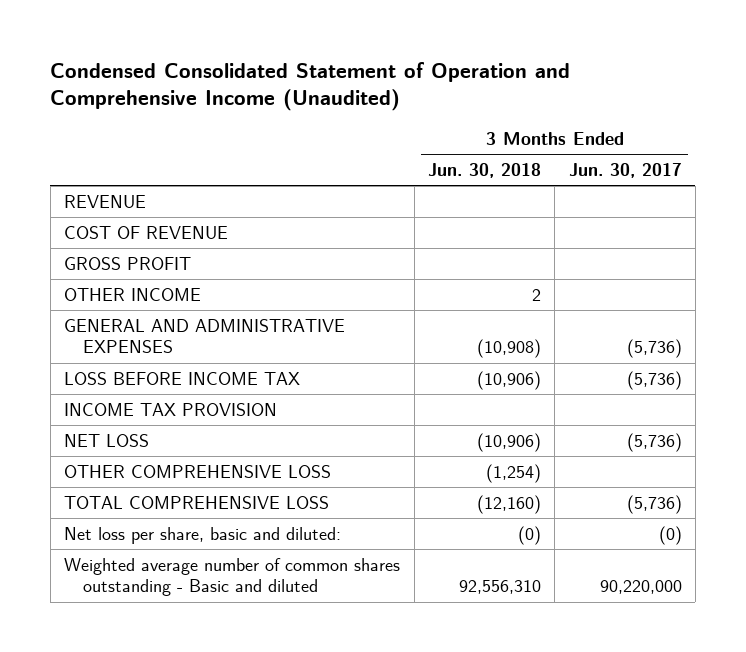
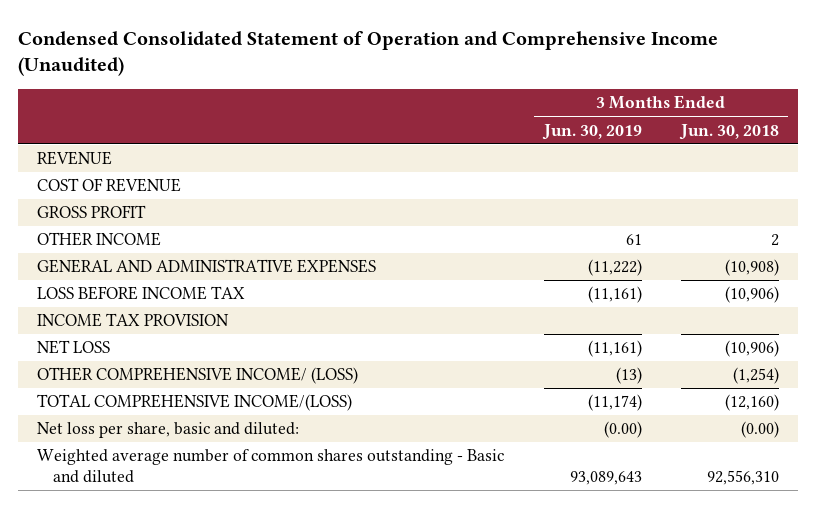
- | 3 Months Ended Jun. 30, 2018 | 3 Months Ended Jun. 30, 2017
+ | 3 Months Ended Jun. 30, 2019 | 3 Months Ended Jun. 30, 2018
- OTHER COMPREHENSIVE LOSS | (1,254) |
- TOTAL COMPREHENSIVE LOSS | (12,160) | (5,736)
- Net loss per share, basic and diluted: | (0) | (0)
+ OTHER COMPREHENSIVE INCOME/ (LOSS) | (13) | (1,254)
+ TOTAL COMPREHENSIVE INCOME/(LOSS) | (11,174) | (12,160)
+ Net loss per share, basic and diluted: | (0.00) | (0.00)

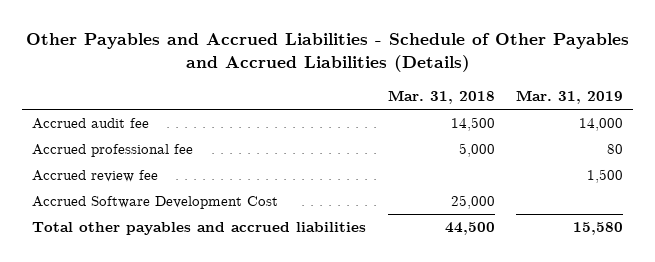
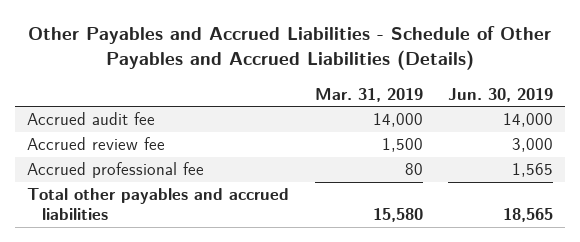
- | Mar. 31, 2018 | Mar. 31, 2019
+ | Mar. 31, 2019 | Jun. 30, 2019
- Accrued Software Development Cost | 25,000 |
moved down: Accrued professional fee | 80 | 1,565

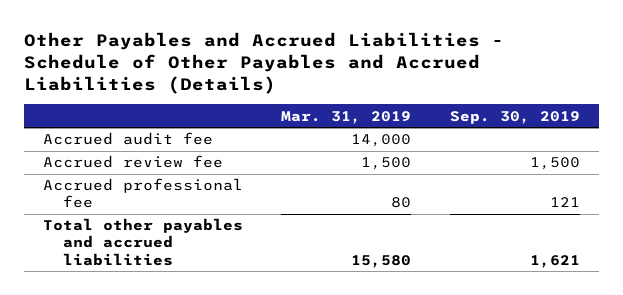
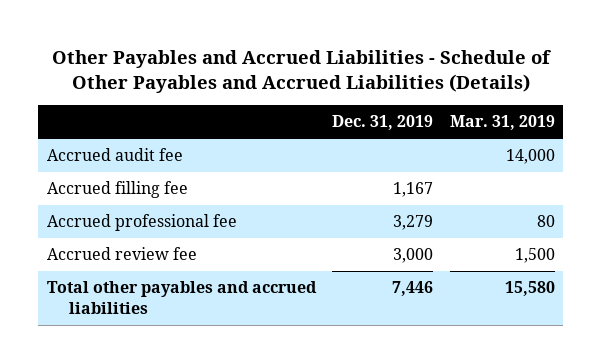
- | Mar. 31, 2019 | Sep. 30, 2019
+ | Dec. 31, 2019 | Mar. 31, 2019
+ Accrued filling fee | 1,167 |
moved down: Accrued review fee | 3,000 | 1,500

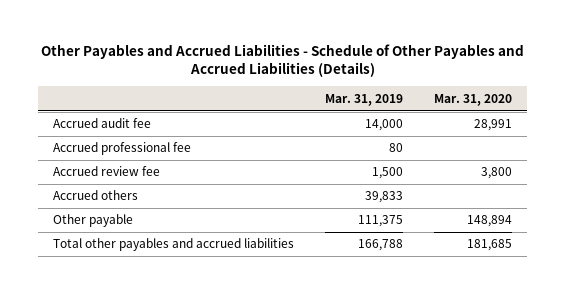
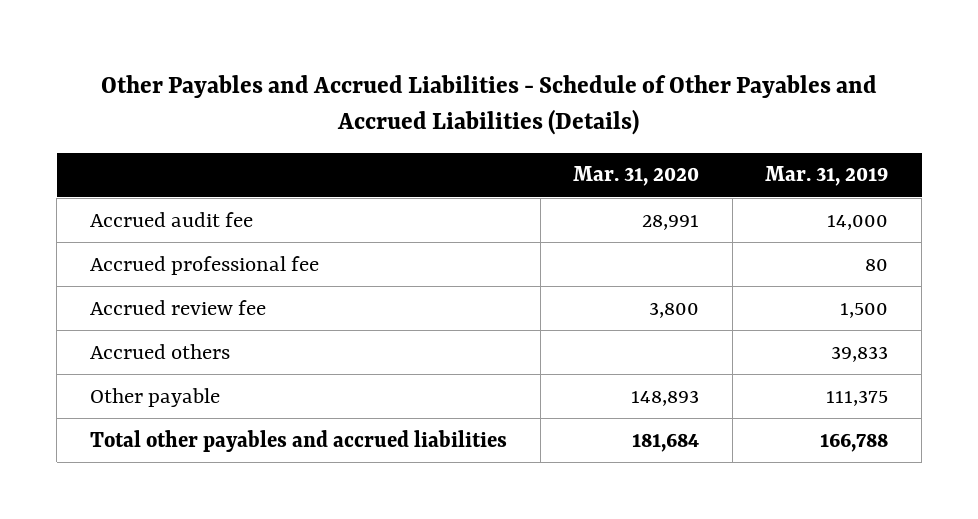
- | Mar. 31, 2019 | Mar. 31, 2020
+ | Mar. 31, 2020 | Mar. 31, 2019
- Other payable | 111,375 | 148,894
- Total other payables and accrued liabilities | 166,788 | 181,685
+ Other payable | 148,893 | 111,375
+ Total other payables and accrued liabilities | 181,684 | 166,788

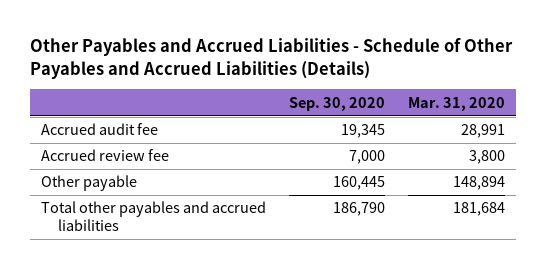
- | Mar. 31, 2020 | Mar. 31, 2019
+ | Sep. 30, 2020 | Mar. 31, 2020
- Accrued professional fee | | 80
- Accrued others | | 39,833
- Other payable | 148,893 | 111,375
+ Other payable | 160,445 | 148,894

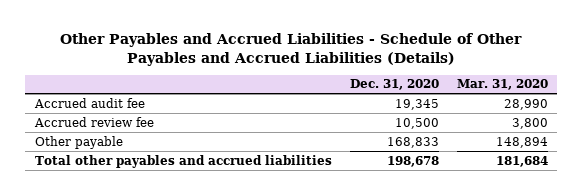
- | Sep. 30, 2020 | Mar. 31, 2020
+ | Dec. 31, 2020 | Mar. 31, 2020
- Accrued audit fee | 19,345 | 28,991
+ Accrued audit fee | 19,345 | 28,990

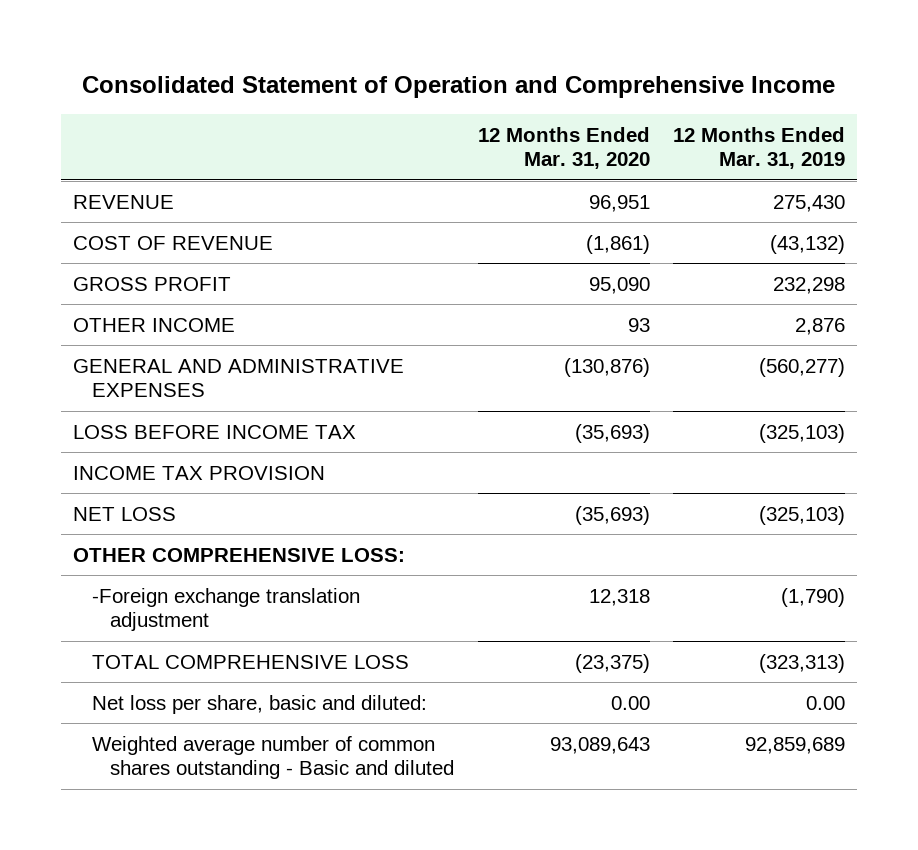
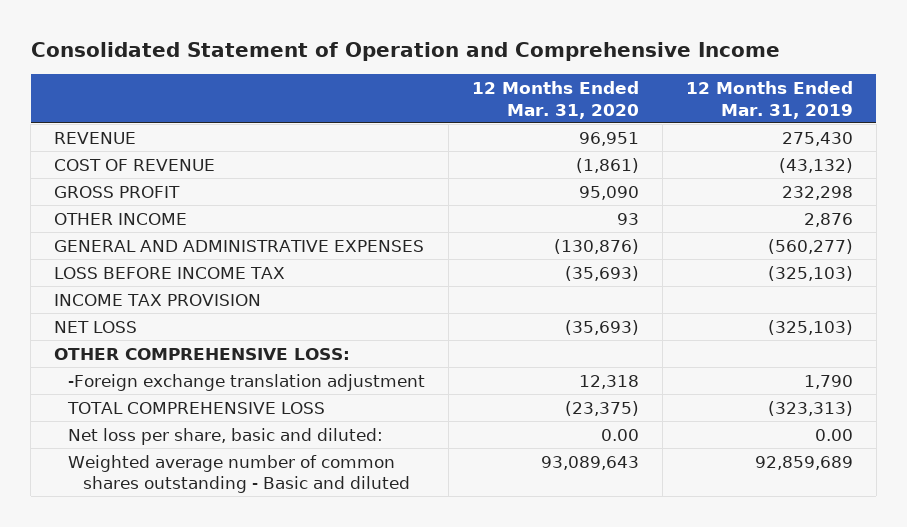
- -Foreign exchange translation adjustment | 12,318 | (1,790)
+ -Foreign exchange translation adjustment | 12,318 | 1,790

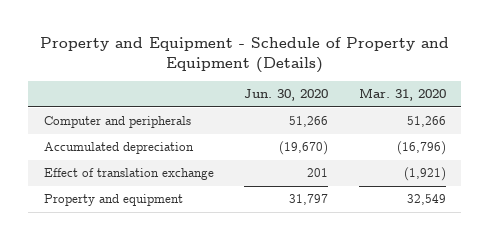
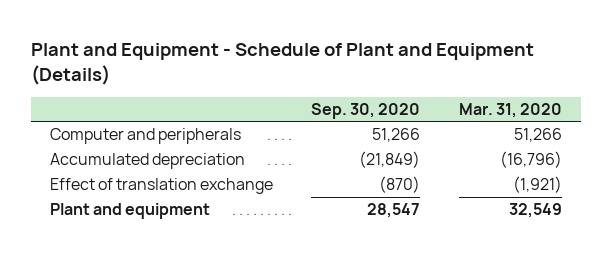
- Property and Equipment - Schedule of Property and Equipment (Details)
+ Plant and Equipment - Schedule of Plant and Equipment (Details)
- | Jun. 30, 2020 | Mar. 31, 2020
+ | Sep. 30, 2020 | Mar. 31, 2020
- Property and equipment | 31,797 | 32,549
+ Plant and equipment | 28,547 | 32,549

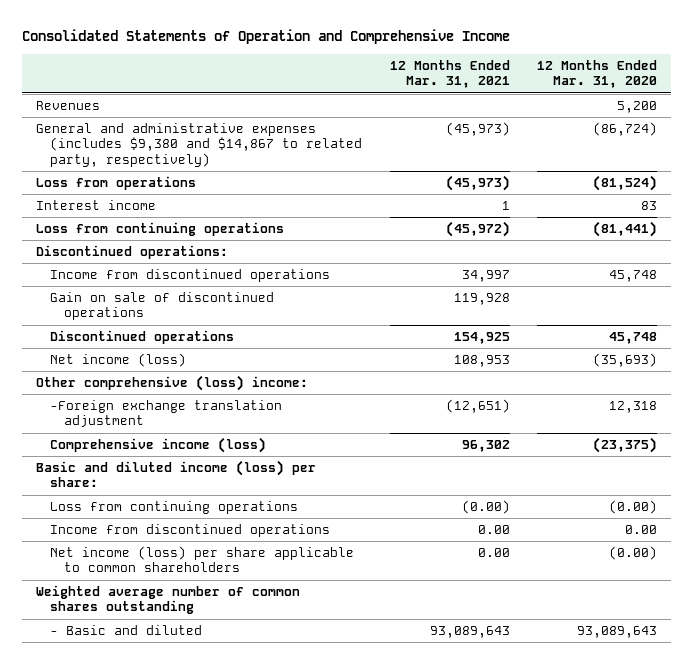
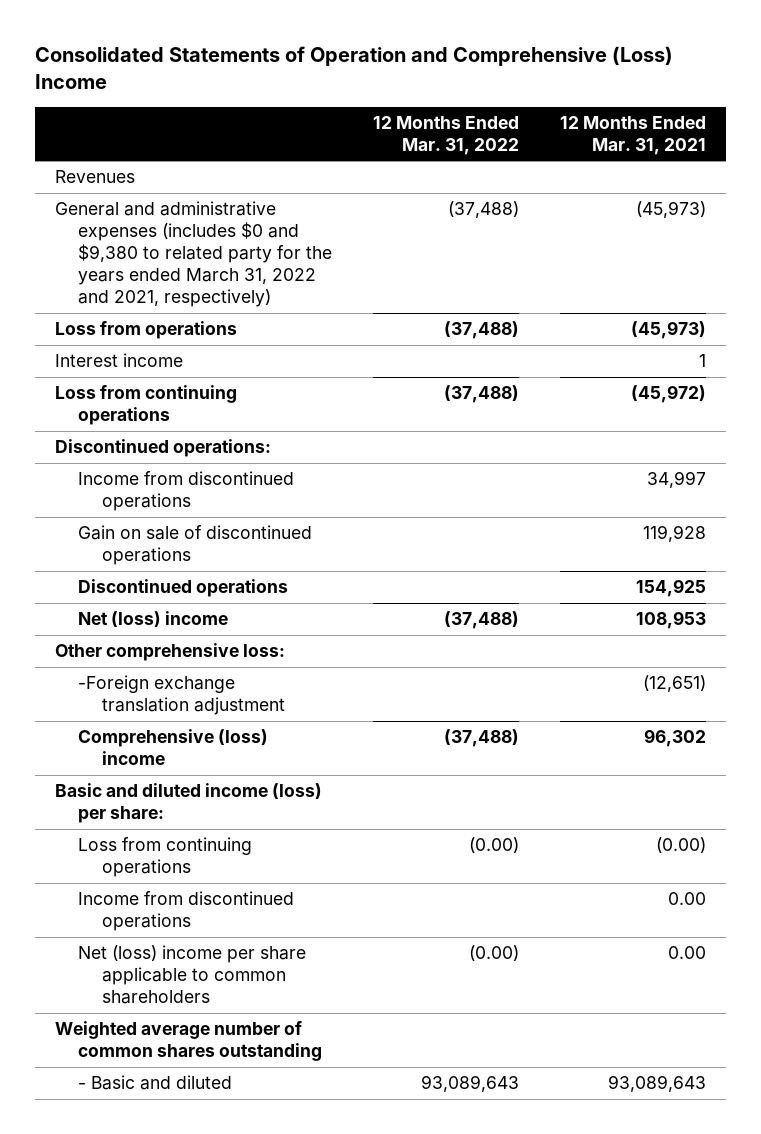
- Consolidated Statements of Operation and Comprehensive Income
+ Consolidated Statements of Operation and Comprehensive (Loss) Income
- | 12 Months Ended Mar. 31, 2021 | 12 Months Ended Mar. 31, 2020
+ | 12 Months Ended Mar. 31, 2022 | 12 Months Ended Mar. 31, 2021
- General and administrative expenses (includes $9,380 and $14,867 to related party, respectively) | (45,973) | (86,724)
+ General and administrative expenses (includes $0 and $9,380 to related party for the years ended March 31, 2022 and 2021, respectively) | (37,488) | (45,973)
- Net income (loss) | 108,953 | (35,693)
- Other comprehensive (loss) income:
+ Net (loss) income | (37,488) | 108,953
+ Other comprehensive loss:
- Comprehensive income (loss) | 96,302 | (23,375)
+ Comprehensive (loss) income | (37,488) | 96,302
- Net income (loss) per share applicable to common shareholders | 0.00 | (0.00)
+ Net (loss) income per share applicable to common shareholders | (0.00) | 0.00

